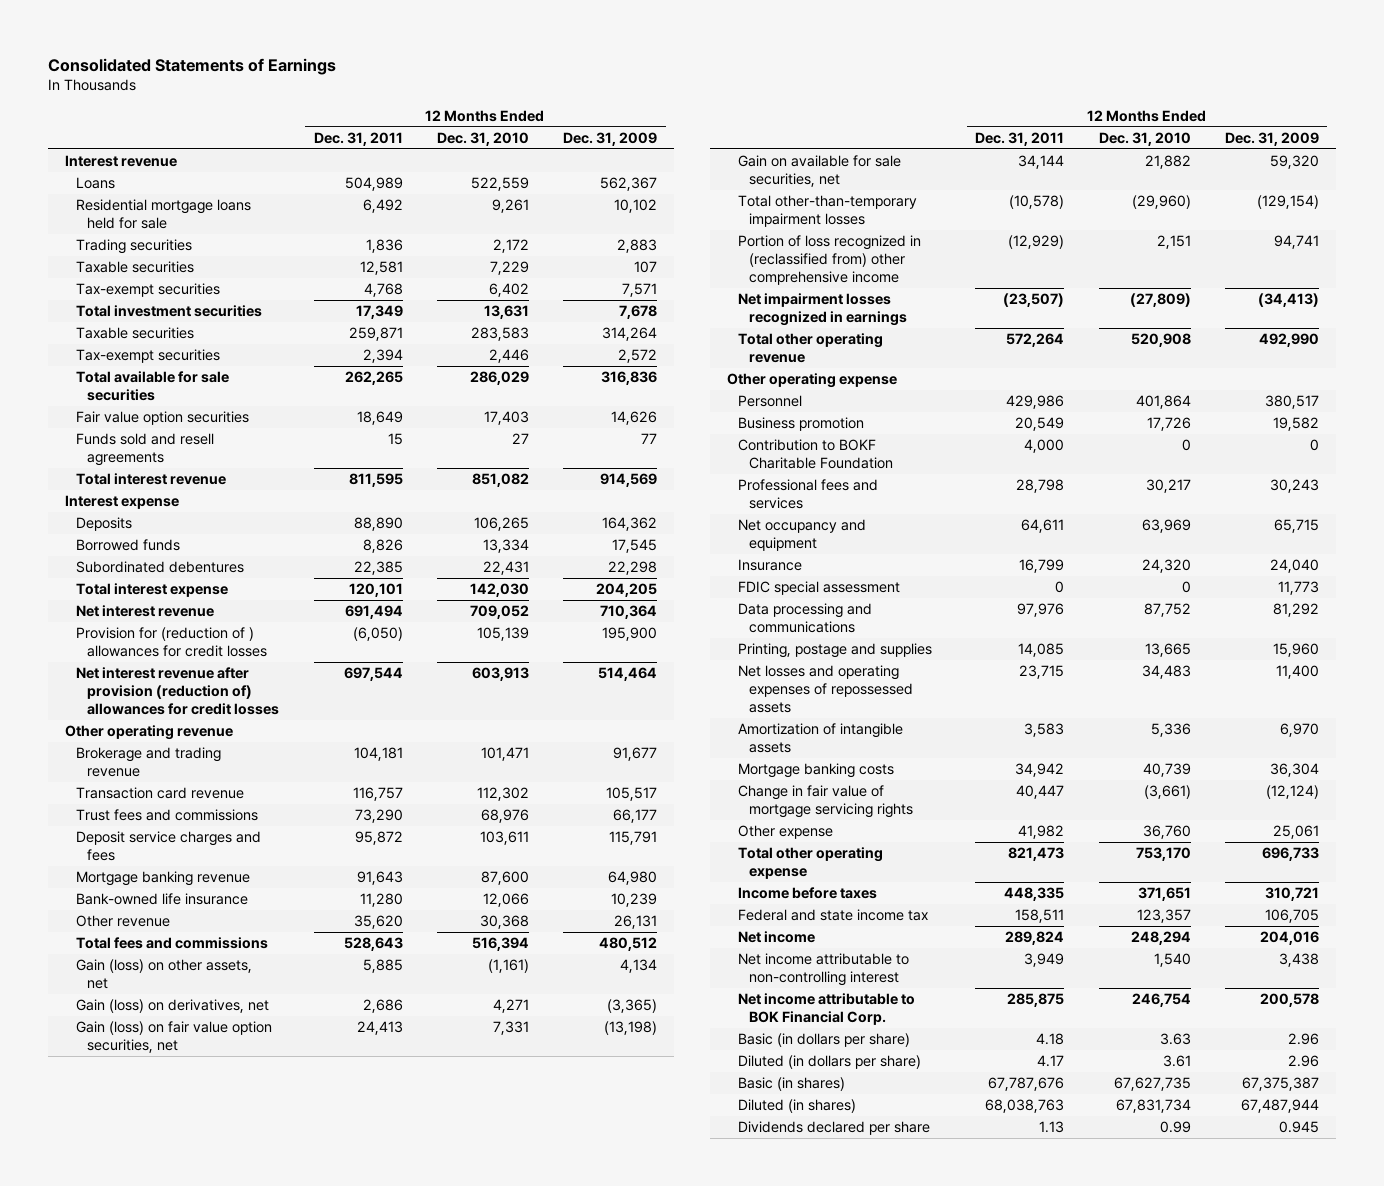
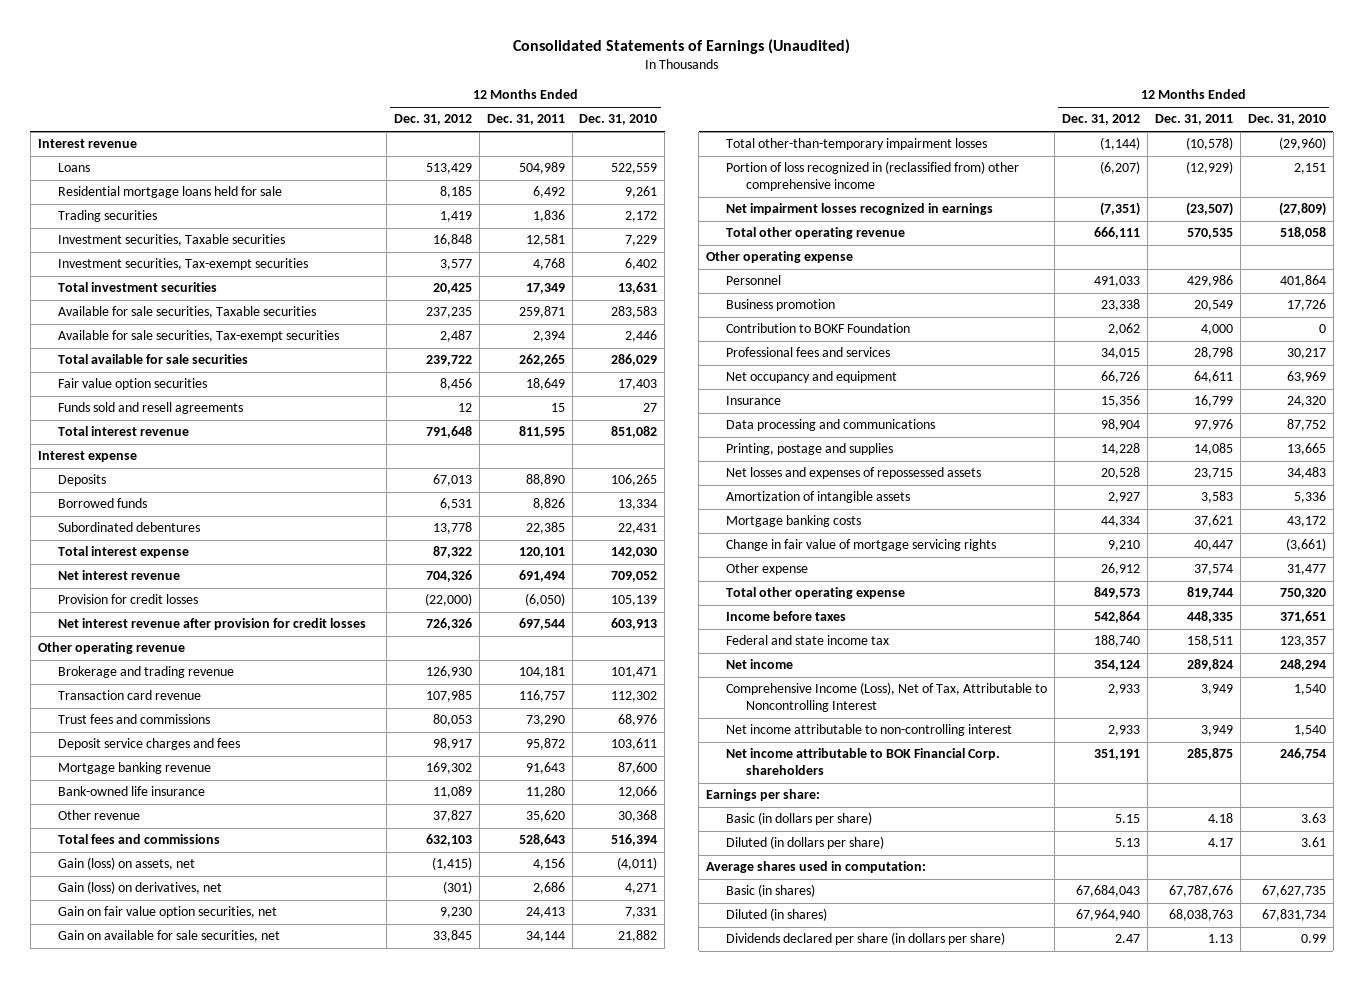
- Consolidated Statements of Earnings
+ Consolidated Statements of Earnings (Unaudited)
- | 12 Months Ended Dec. 31, 2011 | 12 Months Ended Dec. 31, 2010 | 12 Months Ended Dec. 31, 2009
+ | 12 Months Ended Dec. 31, 2012 | 12 Months Ended Dec. 31, 2011 | 12 Months Ended Dec. 31, 2010
- Taxable securities | 12,581 | 7,229 | 107
- Tax-exempt securities | 4,768 | 6,402 | 7,571
+ Investment securities, Taxable securities | 16,848 | 12,581 | 7,229
+ Investment securities, Tax-exempt securities | 3,577 | 4,768 | 6,402
- Taxable securities | 259,871 | 283,583 | 314,264
- Tax-exempt securities | 2,394 | 2,446 | 2,572
+ Available for sale securities, Taxable securities | 237,235 | 259,871 | 283,583
+ Available for sale securities, Tax-exempt securities | 2,487 | 2,394 | 2,446
- Provision for (reduction of ) allowances for credit losses | (6,050) | 105,139 | 195,900
- Net interest revenue after provision (reduction of) allowances for credit losses | 697,544 | 603,913 | 514,464
+ Provision for credit losses | (22,000) | (6,050) | 105,139
+ Net interest revenue after provision for credit losses | 726,326 | 697,544 | 603,913
- Gain (loss) on other assets, net | 5,885 | (1,161) | 4,134
+ Gain (loss) on assets, net | (1,415) | 4,156 | (4,011)
- Gain (loss) on fair value option securities, net | 24,413 | 7,331 | (13,198)
+ Gain on fair value option securities, net | 9,230 | 24,413 | 7,331
- Total other operating revenue | 572,264 | 520,908 | 492,990
+ Total other operating revenue | 666,111 | 570,535 | 518,058
- Contribution to BOKF Charitable Foundation | 4,000 | 0 | 0
+ Contribution to BOKF Foundation | 2,062 | 4,000 | 0
- FDIC special assessment | 0 | 0 | 11,773
- Net losses and operating expenses of repossessed assets | 23,715 | 34,483 | 11,400
+ Net losses and expenses of repossessed assets | 20,528 | 23,715 | 34,483
- Mortgage banking costs | 34,942 | 40,739 | 36,304
+ Mortgage banking costs | 44,334 | 37,621 | 43,172
- Other expense | 41,982 | 36,760 | 25,061
- Total other operating expense | 821,473 | 753,170 | 696,733
+ Other expense | 26,912 | 37,574 | 31,477
+ Total other operating expense | 849,573 | 819,744 | 750,320
+ Comprehensive Income (Loss), Net of Tax, Attributable to Noncontrolling Interest | 2,933 | 3,949 | 1,540
- Net income attributable to BOK Financial Corp. | 285,875 | 246,754 | 200,578
+ Net income attributable to BOK Financial Corp. shareholders | 351,191 | 285,875 | 246,754
+ Earnings per share:
+ Average shares used in computation:
- Dividends declared per share | 1.13 | 0.99 | 0.945
+ Dividends declared per share (in dollars per share) | 2.47 | 1.13 | 0.99

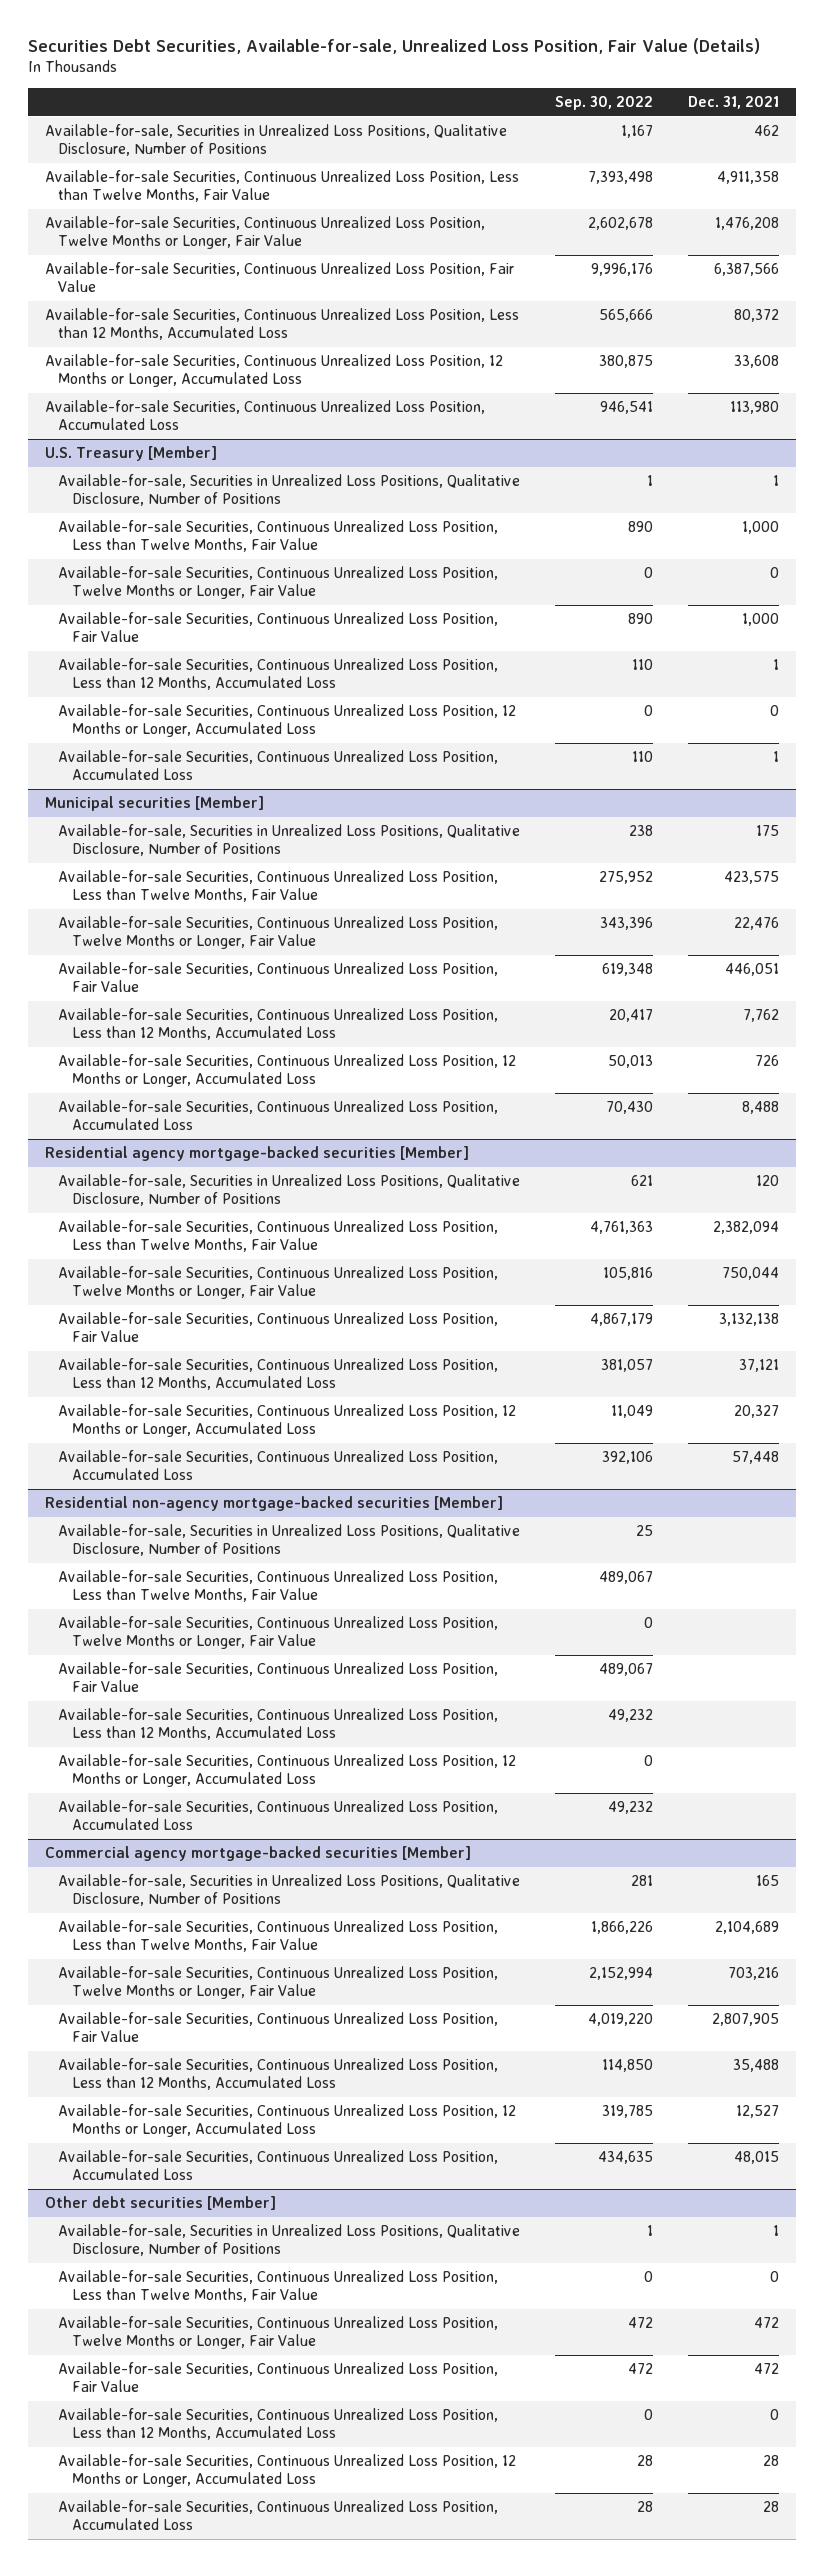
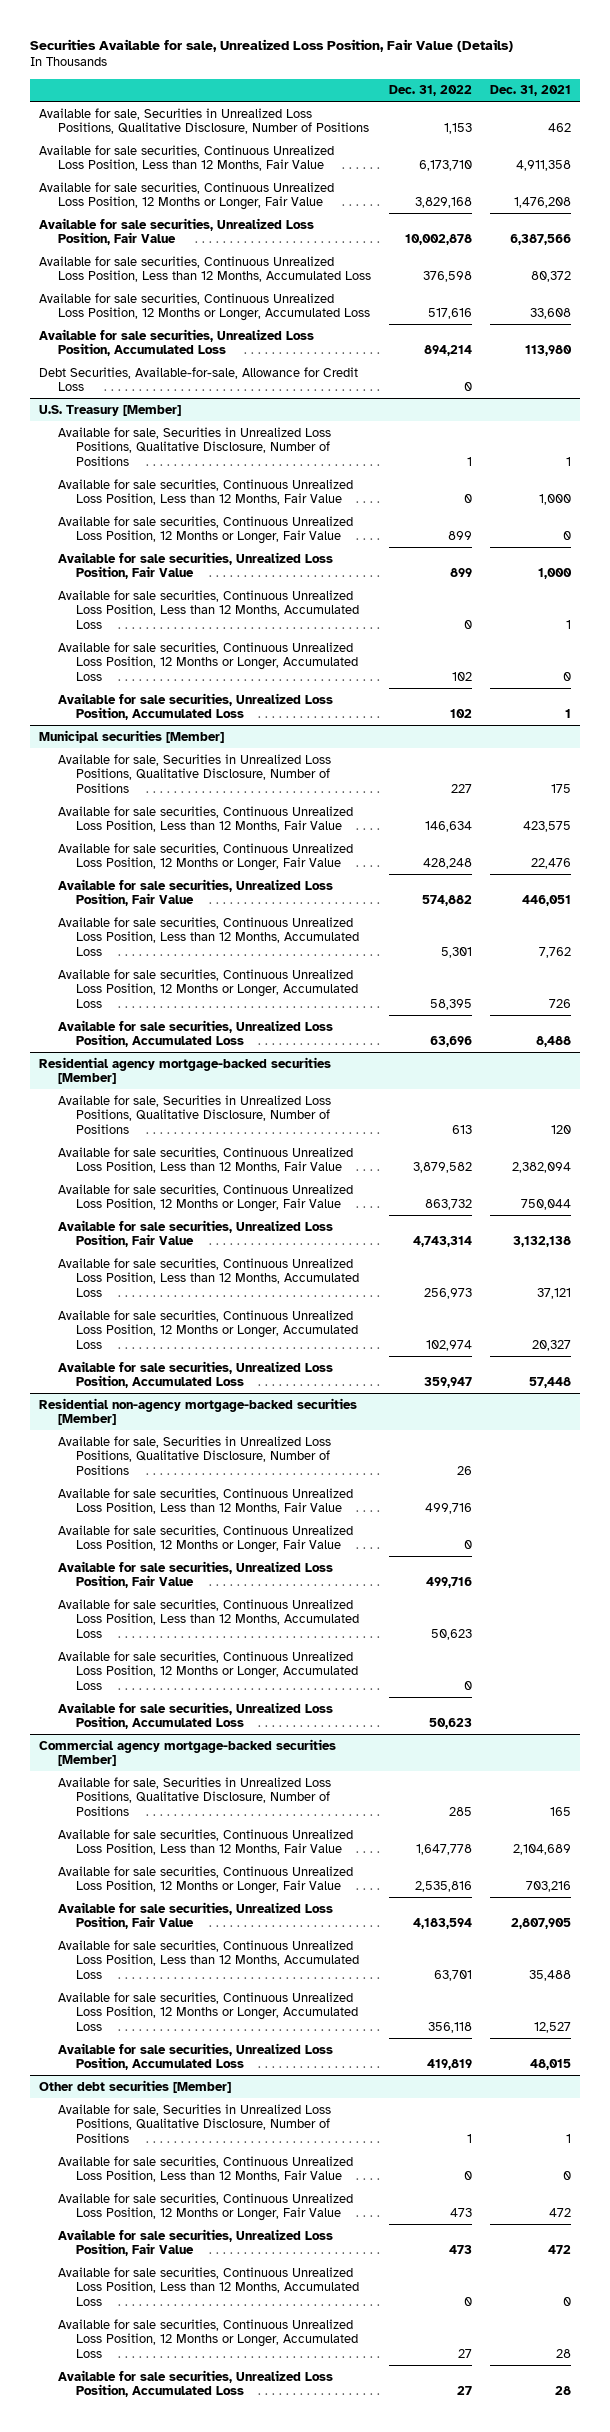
- Securities Debt Securities, Available-for-sale, Unrealized Loss Position, Fair Value (Details)
+ Securities Available for sale, Unrealized Loss Position, Fair Value (Details)
- | Sep. 30, 2022 | Dec. 31, 2021
+ | Dec. 31, 2022 | Dec. 31, 2021
- Available-for-sale, Securities in Unrealized Loss Positions, Qualitative Disclosure, Number of Positions | 1,167 | 462
- Available-for-sale Securities, Continuous Unrealized Loss Position, Less than Twelve Months, Fair Value | 7,393,498 | 4,911,358
- Available-for-sale Securities, Continuous Unrealized Loss Position, Twelve Months or Longer, Fair Value | 2,602,678 | 1,476,208
- Available-for-sale Securities, Continuous Unrealized Loss Position, Fair Value | 9,996,176 | 6,387,566
- Available-for-sale Securities, Continuous Unrealized Loss Position, Less than 12 Months, Accumulated Loss | 565,666 | 80,372
- Available-for-sale Securities, Continuous Unrealized Loss Position, 12 Months or Longer, Accumulated Loss | 380,875 | 33,608
- Available-for-sale Securities, Continuous Unrealized Loss Position, Accumulated Loss | 946,541 | 113,980
+ Available for sale, Securities in Unrealized Loss Positions, Qualitative Disclosure, Number of Positions | 1,153 | 462
+ Available for sale securities, Continuous Unrealized Loss Position, Less than 12 Months, Fair Value | 6,173,710 | 4,911,358
+ Available for sale securities, Continuous Unrealized Loss Position, 12 Months or Longer, Fair Value | 3,829,168 | 1,476,208
+ Available for sale securities, Unrealized Loss Position, Fair Value | 10,002,878 | 6,387,566
+ Available for sale securities, Continuous Unrealized Loss Position, Less than 12 Months, Accumulated Loss | 376,598 | 80,372
+ Available for sale securities, Continuous Unrealized Loss Position, 12 Months or Longer, Accumulated Loss | 517,616 | 33,608
+ Available for sale securities, Unrealized Loss Position, Accumulated Loss | 894,214 | 113,980
+ Debt Securities, Available-for-sale, Allowance for Credit Loss | 0 |
@ U.S. Treasury [Member]
- Available-for-sale, Securities in Unrealized Loss Positions, Qualitative Disclosure, Number of Positions | 1 | 1
- Available-for-sale Securities, Continuous Unrealized Loss Position, Less than Twelve Months, Fair Value | 890 | 1,000
- Available-for-sale Securities, Continuous Unrealized Loss Position, Twelve Months or Longer, Fair Value | 0 | 0
- Available-for-sale Securities, Continuous Unrealized Loss Position, Fair Value | 890 | 1,000
- Available-for-sale Securities, Continuous Unrealized Loss Position, Less than 12 Months, Accumulated Loss | 110 | 1
- Available-for-sale Securities, Continuous Unrealized Loss Position, 12 Months or Longer, Accumulated Loss | 0 | 0
- Available-for-sale Securities, Continuous Unrealized Loss Position, Accumulated Loss | 110 | 1
+ Available for sale, Securities in Unrealized Loss Positions, Qualitative Disclosure, Number of Positions | 1 | 1
+ Available for sale securities, Continuous Unrealized Loss Position, Less than 12 Months, Fair Value | 0 | 1,000
+ Available for sale securities, Continuous Unrealized Loss Position, 12 Months or Longer, Fair Value | 899 | 0
+ Available for sale securities, Unrealized Loss Position, Fair Value | 899 | 1,000
+ Available for sale securities, Continuous Unrealized Loss Position, Less than 12 Months, Accumulated Loss | 0 | 1
+ Available for sale securities, Continuous Unrealized Loss Position, 12 Months or Longer, Accumulated Loss | 102 | 0
+ Available for sale securities, Unrealized Loss Position, Accumulated Loss | 102 | 1
@ Municipal securities [Member]
- Available-for-sale, Securities in Unrealized Loss Positions, Qualitative Disclosure, Number of Positions | 238 | 175
- Available-for-sale Securities, Continuous Unrealized Loss Position, Less than Twelve Months, Fair Value | 275,952 | 423,575
- Available-for-sale Securities, Continuous Unrealized Loss Position, Twelve Months or Longer, Fair Value | 343,396 | 22,476
- Available-for-sale Securities, Continuous Unrealized Loss Position, Fair Value | 619,348 | 446,051
- Available-for-sale Securities, Continuous Unrealized Loss Position, Less than 12 Months, Accumulated Loss | 20,417 | 7,762
- Available-for-sale Securities, Continuous Unrealized Loss Position, 12 Months or Longer, Accumulated Loss | 50,013 | 726
- Available-for-sale Securities, Continuous Unrealized Loss Position, Accumulated Loss | 70,430 | 8,488
+ Available for sale, Securities in Unrealized Loss Positions, Qualitative Disclosure, Number of Positions | 227 | 175
+ Available for sale securities, Continuous Unrealized Loss Position, Less than 12 Months, Fair Value | 146,634 | 423,575
+ Available for sale securities, Continuous Unrealized Loss Position, 12 Months or Longer, Fair Value | 428,248 | 22,476
+ Available for sale securities, Unrealized Loss Position, Fair Value | 574,882 | 446,051
+ Available for sale securities, Continuous Unrealized Loss Position, Less than 12 Months, Accumulated Loss | 5,301 | 7,762
+ Available for sale securities, Continuous Unrealized Loss Position, 12 Months or Longer, Accumulated Loss | 58,395 | 726
+ Available for sale securities, Unrealized Loss Position, Accumulated Loss | 63,696 | 8,488
@ Residential agency mortgage-backed securities [Member]
- Available-for-sale, Securities in Unrealized Loss Positions, Qualitative Disclosure, Number of Positions | 621 | 120
- Available-for-sale Securities, Continuous Unrealized Loss Position, Less than Twelve Months, Fair Value | 4,761,363 | 2,382,094
- Available-for-sale Securities, Continuous Unrealized Loss Position, Twelve Months or Longer, Fair Value | 105,816 | 750,044
- Available-for-sale Securities, Continuous Unrealized Loss Position, Fair Value | 4,867,179 | 3,132,138
- Available-for-sale Securities, Continuous Unrealized Loss Position, Less than 12 Months, Accumulated Loss | 381,057 | 37,121
- Available-for-sale Securities, Continuous Unrealized Loss Position, 12 Months or Longer, Accumulated Loss | 11,049 | 20,327
- Available-for-sale Securities, Continuous Unrealized Loss Position, Accumulated Loss | 392,106 | 57,448
+ Available for sale, Securities in Unrealized Loss Positions, Qualitative Disclosure, Number of Positions | 613 | 120
+ Available for sale securities, Continuous Unrealized Loss Position, Less than 12 Months, Fair Value | 3,879,582 | 2,382,094
+ Available for sale securities, Continuous Unrealized Loss Position, 12 Months or Longer, Fair Value | 863,732 | 750,044
+ Available for sale securities, Unrealized Loss Position, Fair Value | 4,743,314 | 3,132,138
+ Available for sale securities, Continuous Unrealized Loss Position, Less than 12 Months, Accumulated Loss | 256,973 | 37,121
+ Available for sale securities, Continuous Unrealized Loss Position, 12 Months or Longer, Accumulated Loss | 102,974 | 20,327
+ Available for sale securities, Unrealized Loss Position, Accumulated Loss | 359,947 | 57,448
@ Residential non-agency mortgage-backed securities [Member]
- Available-for-sale, Securities in Unrealized Loss Positions, Qualitative Disclosure, Number of Positions | 25 |
- Available-for-sale Securities, Continuous Unrealized Loss Position, Less than Twelve Months, Fair Value | 489,067 |
- Available-for-sale Securities, Continuous Unrealized Loss Position, Twelve Months or Longer, Fair Value | 0 |
- Available-for-sale Securities, Continuous Unrealized Loss Position, Fair Value | 489,067 |
- Available-for-sale Securities, Continuous Unrealized Loss Position, Less than 12 Months, Accumulated Loss | 49,232 |
- Available-for-sale Securities, Continuous Unrealized Loss Position, 12 Months or Longer, Accumulated Loss | 0 |
- Available-for-sale Securities, Continuous Unrealized Loss Position, Accumulated Loss | 49,232 |
+ Available for sale, Securities in Unrealized Loss Positions, Qualitative Disclosure, Number of Positions | 26 |
+ Available for sale securities, Continuous Unrealized Loss Position, Less than 12 Months, Fair Value | 499,716 |
+ Available for sale securities, Continuous Unrealized Loss Position, 12 Months or Longer, Fair Value | 0 |
+ Available for sale securities, Unrealized Loss Position, Fair Value | 499,716 |
+ Available for sale securities, Continuous Unrealized Loss Position, Less than 12 Months, Accumulated Loss | 50,623 |
+ Available for sale securities, Continuous Unrealized Loss Position, 12 Months or Longer, Accumulated Loss | 0 |
+ Available for sale securities, Unrealized Loss Position, Accumulated Loss | 50,623 |
@ Commercial agency mortgage-backed securities [Member]
- Available-for-sale, Securities in Unrealized Loss Positions, Qualitative Disclosure, Number of Positions | 281 | 165
- Available-for-sale Securities, Continuous Unrealized Loss Position, Less than Twelve Months, Fair Value | 1,866,226 | 2,104,689
- Available-for-sale Securities, Continuous Unrealized Loss Position, Twelve Months or Longer, Fair Value | 2,152,994 | 703,216
- Available-for-sale Securities, Continuous Unrealized Loss Position, Fair Value | 4,019,220 | 2,807,905
- Available-for-sale Securities, Continuous Unrealized Loss Position, Less than 12 Months, Accumulated Loss | 114,850 | 35,488
- Available-for-sale Securities, Continuous Unrealized Loss Position, 12 Months or Longer, Accumulated Loss | 319,785 | 12,527
- Available-for-sale Securities, Continuous Unrealized Loss Position, Accumulated Loss | 434,635 | 48,015
+ Available for sale, Securities in Unrealized Loss Positions, Qualitative Disclosure, Number of Positions | 285 | 165
+ Available for sale securities, Continuous Unrealized Loss Position, Less than 12 Months, Fair Value | 1,647,778 | 2,104,689
+ Available for sale securities, Continuous Unrealized Loss Position, 12 Months or Longer, Fair Value | 2,535,816 | 703,216
+ Available for sale securities, Unrealized Loss Position, Fair Value | 4,183,594 | 2,807,905
+ Available for sale securities, Continuous Unrealized Loss Position, Less than 12 Months, Accumulated Loss | 63,701 | 35,488
+ Available for sale securities, Continuous Unrealized Loss Position, 12 Months or Longer, Accumulated Loss | 356,118 | 12,527
+ Available for sale securities, Unrealized Loss Position, Accumulated Loss | 419,819 | 48,015
@ Other debt securities [Member]
- Available-for-sale, Securities in Unrealized Loss Positions, Qualitative Disclosure, Number of Positions | 1 | 1
- Available-for-sale Securities, Continuous Unrealized Loss Position, Less than Twelve Months, Fair Value | 0 | 0
- Available-for-sale Securities, Continuous Unrealized Loss Position, Twelve Months or Longer, Fair Value | 472 | 472
- Available-for-sale Securities, Continuous Unrealized Loss Position, Fair Value | 472 | 472
- Available-for-sale Securities, Continuous Unrealized Loss Position, Less than 12 Months, Accumulated Loss | 0 | 0
- Available-for-sale Securities, Continuous Unrealized Loss Position, 12 Months or Longer, Accumulated Loss | 28 | 28
- Available-for-sale Securities, Continuous Unrealized Loss Position, Accumulated Loss | 28 | 28
+ Available for sale, Securities in Unrealized Loss Positions, Qualitative Disclosure, Number of Positions | 1 | 1
+ Available for sale securities, Continuous Unrealized Loss Position, Less than 12 Months, Fair Value | 0 | 0
+ Available for sale securities, Continuous Unrealized Loss Position, 12 Months or Longer, Fair Value | 473 | 472
+ Available for sale securities, Unrealized Loss Position, Fair Value | 473 | 472
+ Available for sale securities, Continuous Unrealized Loss Position, Less than 12 Months, Accumulated Loss | 0 | 0
+ Available for sale securities, Continuous Unrealized Loss Position, 12 Months or Longer, Accumulated Loss | 27 | 28
+ Available for sale securities, Unrealized Loss Position, Accumulated Loss | 27 | 28

